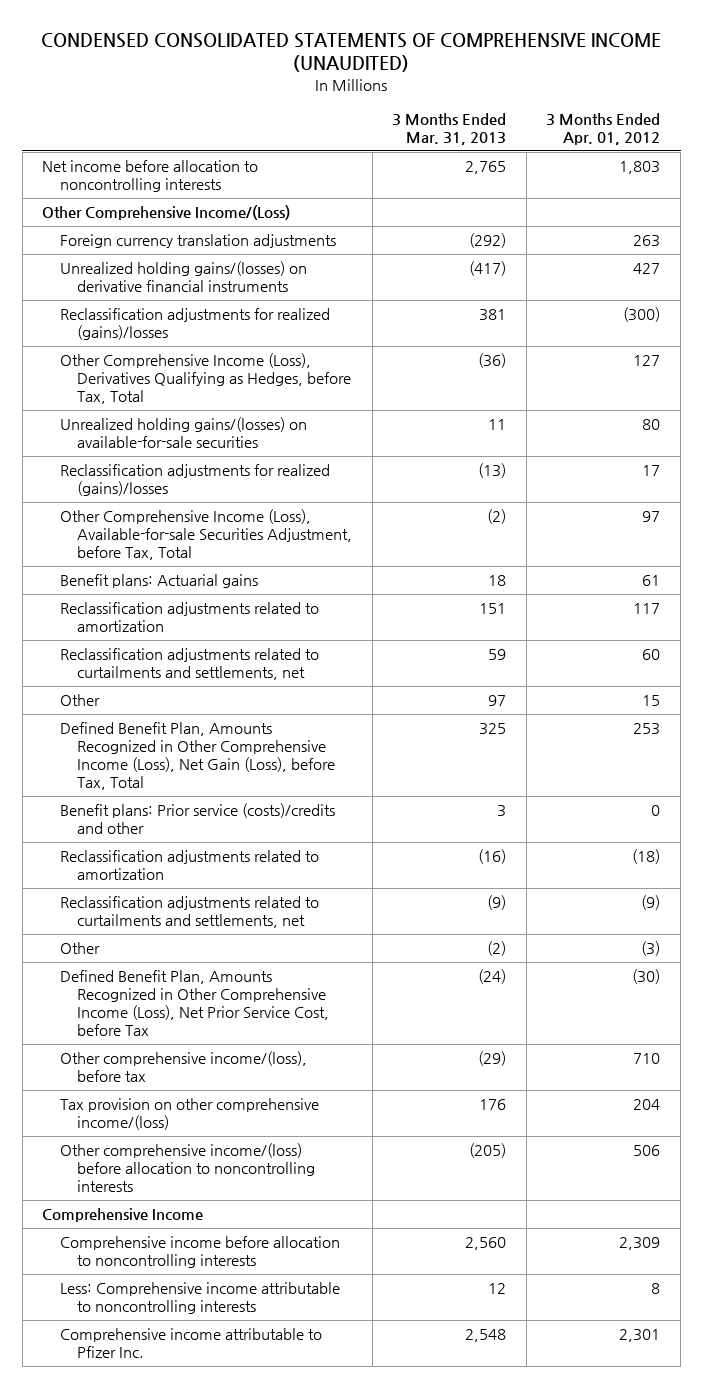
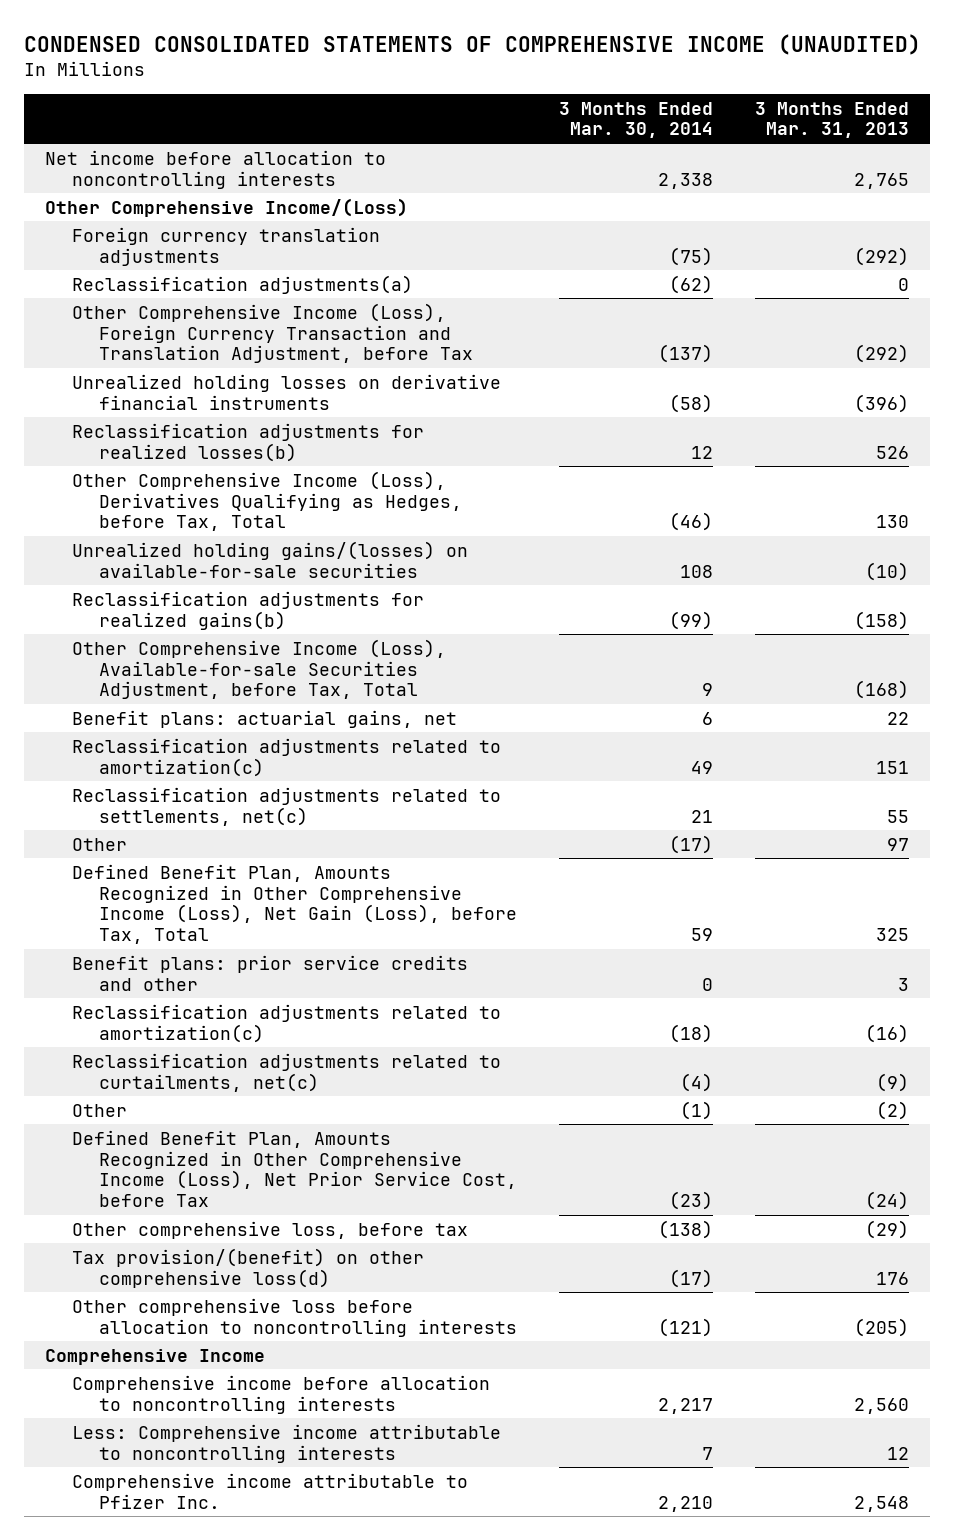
- | 3 Months Ended Mar. 31, 2013 | 3 Months Ended Apr. 01, 2012
+ | 3 Months Ended Mar. 30, 2014 | 3 Months Ended Mar. 31, 2013
- Unrealized holding gains/(losses) on derivative financial instruments | (417) | 427
- Reclassification adjustments for realized (gains)/losses | 381 | (300)
- Other Comprehensive Income (Loss), Derivatives Qualifying as Hedges, before Tax, Total | (36) | 127
- Unrealized holding gains/(losses) on available-for-sale securities | 11 | 80
- Reclassification adjustments for realized (gains)/losses | (13) | 17
- Other Comprehensive Income (Loss), Available-for-sale Securities Adjustment, before Tax, Total | (2) | 97
- Benefit plans: Actuarial gains | 18 | 61
- Reclassification adjustments related to amortization | 151 | 117
- Reclassification adjustments related to curtailments and settlements, net | 59 | 60
+ Reclassification adjustments(a) | (62) | 0
+ Other Comprehensive Income (Loss), Foreign Currency Transaction and Translation Adjustment, before Tax | (137) | (292)
+ Unrealized holding losses on derivative financial instruments | (58) | (396)
+ Reclassification adjustments for realized losses(b) | 12 | 526
+ Other Comprehensive Income (Loss), Derivatives Qualifying as Hedges, before Tax, Total | (46) | 130
+ Unrealized holding gains/(losses) on available-for-sale securities | 108 | (10)
+ Reclassification adjustments for realized gains(b) | (99) | (158)
+ Other Comprehensive Income (Loss), Available-for-sale Securities Adjustment, before Tax, Total | 9 | (168)
+ Benefit plans: actuarial gains, net | 6 | 22
+ Reclassification adjustments related to amortization(c) | 49 | 151
+ Reclassification adjustments related to settlements, net(c) | 21 | 55
- Benefit plans: Prior service (costs)/credits and other | 3 | 0
- Reclassification adjustments related to amortization | (16) | (18)
- Reclassification adjustments related to curtailments and settlements, net | (9) | (9)
+ Benefit plans: prior service credits and other | 0 | 3
+ Reclassification adjustments related to amortization(c) | (18) | (16)
+ Reclassification adjustments related to curtailments, net(c) | (4) | (9)
- Other comprehensive income/(loss), before tax | (29) | 710
- Tax provision on other comprehensive income/(loss) | 176 | 204
- Other comprehensive income/(loss) before allocation to noncontrolling interests | (205) | 506
+ Other comprehensive loss, before tax | (138) | (29)
+ Tax provision/(benefit) on other comprehensive loss(d) | (17) | 176
+ Other comprehensive loss before allocation to noncontrolling interests | (121) | (205)

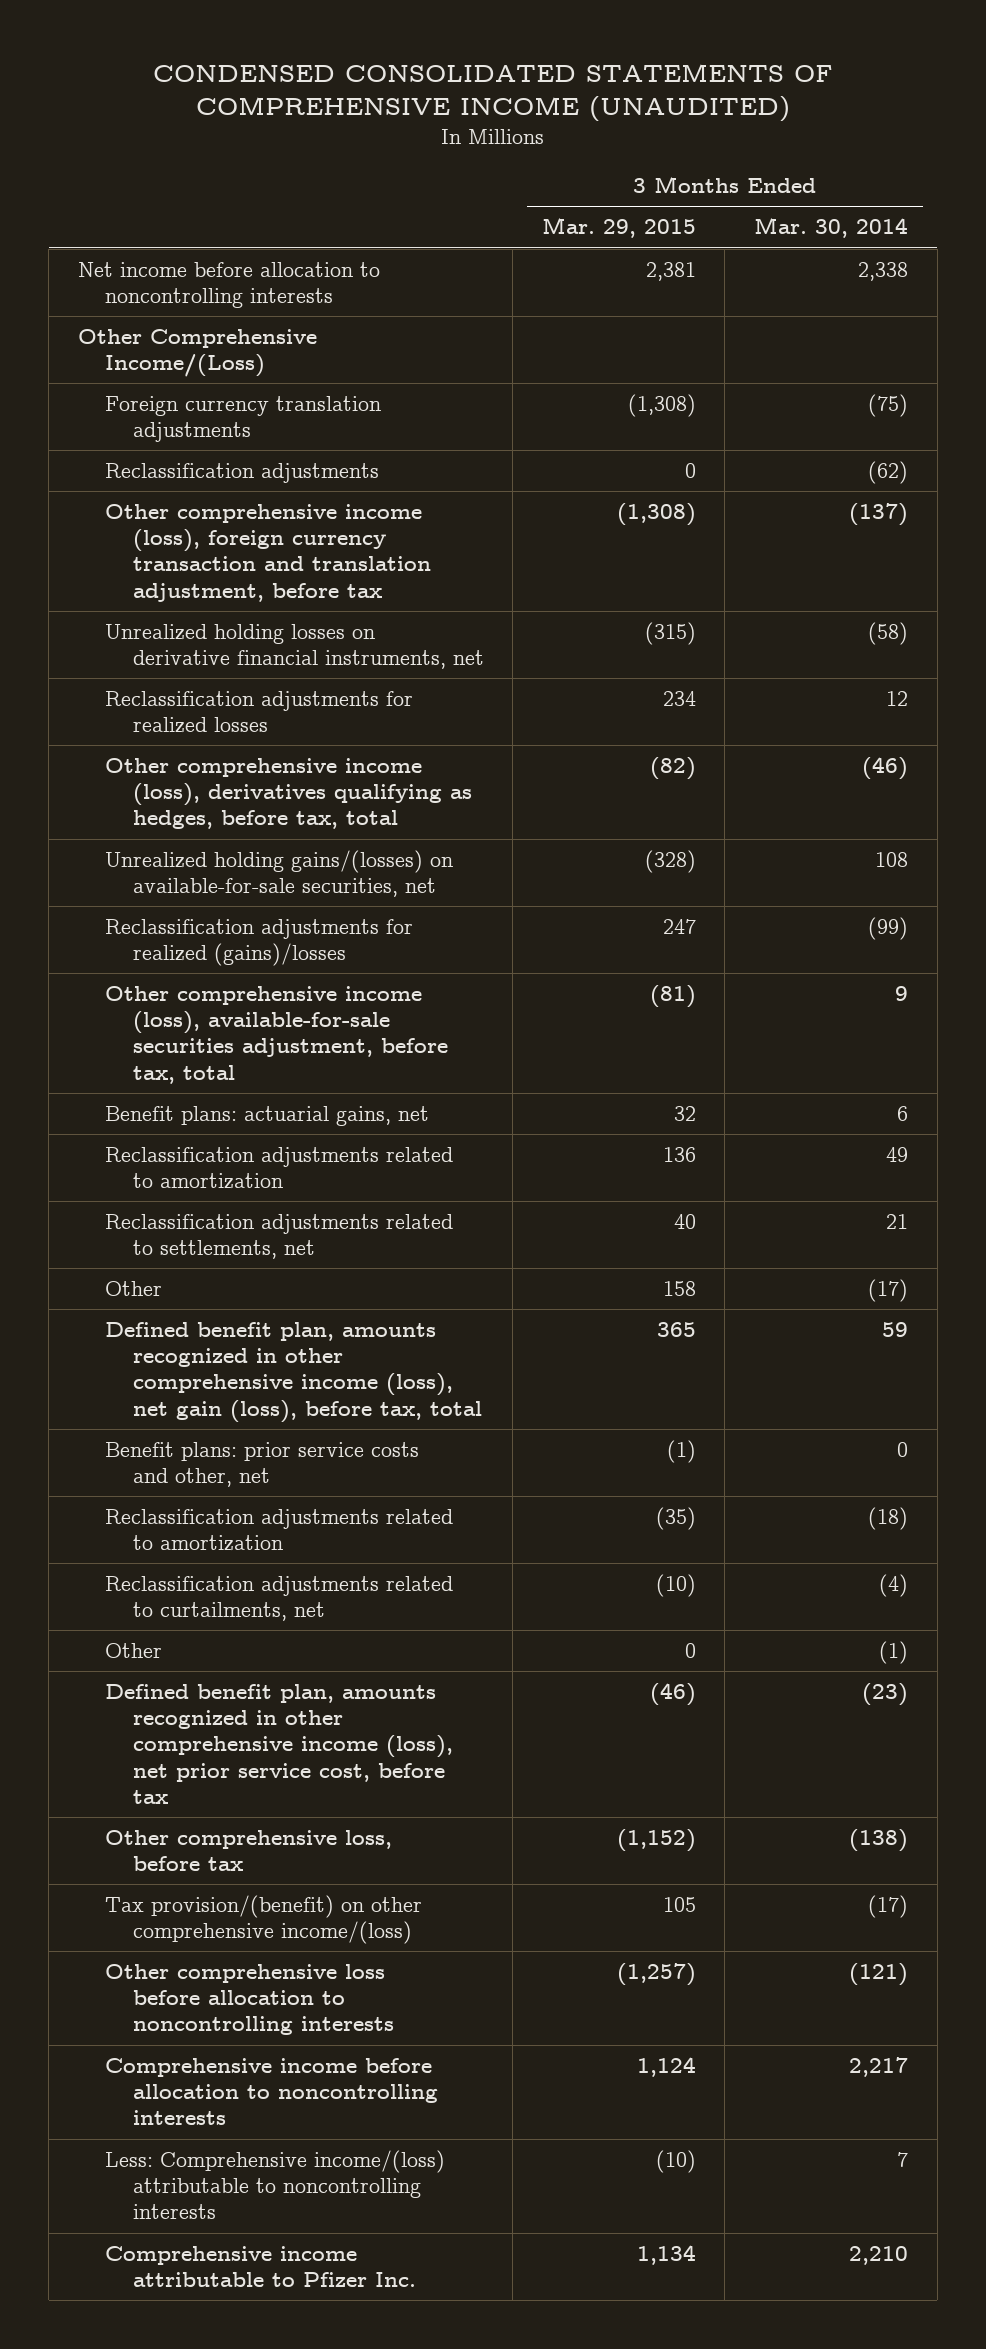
- | 3 Months Ended Mar. 30, 2014 | 3 Months Ended Mar. 31, 2013
+ | 3 Months Ended Mar. 29, 2015 | 3 Months Ended Mar. 30, 2014
- Reclassification adjustments(a) | (62) | 0
- Other Comprehensive Income (Loss), Foreign Currency Transaction and Translation Adjustment, before Tax | (137) | (292)
- Unrealized holding losses on derivative financial instruments | (58) | (396)
- Reclassification adjustments for realized losses(b) | 12 | 526
- Other Comprehensive Income (Loss), Derivatives Qualifying as Hedges, before Tax, Total | (46) | 130
- Unrealized holding gains/(losses) on available-for-sale securities | 108 | (10)
- Reclassification adjustments for realized gains(b) | (99) | (158)
- Other Comprehensive Income (Loss), Available-for-sale Securities Adjustment, before Tax, Total | 9 | (168)
+ Reclassification adjustments | 0 | (62)
+ Other comprehensive income (loss), foreign currency transaction and translation adjustment, before tax | (1,308) | (137)
+ Unrealized holding losses on derivative financial instruments, net | (315) | (58)
+ Reclassification adjustments for realized losses | 234 | 12
+ Other comprehensive income (loss), derivatives qualifying as hedges, before tax, total | (82) | (46)
+ Unrealized holding gains/(losses) on available-for-sale securities, net | (328) | 108
+ Reclassification adjustments for realized (gains)/losses | 247 | (99)
+ Other comprehensive income (loss), available-for-sale securities adjustment, before tax, total | (81) | 9
- Reclassification adjustments related to amortization(c) | 49 | 151
- Reclassification adjustments related to settlements, net(c) | 21 | 55
+ Reclassification adjustments related to amortization | 136 | 49
+ Reclassification adjustments related to settlements, net | 40 | 21
- Defined Benefit Plan, Amounts Recognized in Other Comprehensive Income (Loss), Net Gain (Loss), before Tax, Total | 59 | 325
- Benefit plans: prior service credits and other | 0 | 3
- Reclassification adjustments related to amortization(c) | (18) | (16)
- Reclassification adjustments related to curtailments, net(c) | (4) | (9)
+ Defined benefit plan, amounts recognized in other comprehensive income (loss), net gain (loss), before tax, total | 365 | 59
+ Benefit plans: prior service costs and other, net | (1) | 0
+ Reclassification adjustments related to amortization | (35) | (18)
+ Reclassification adjustments related to curtailments, net | (10) | (4)
- Defined Benefit Plan, Amounts Recognized in Other Comprehensive Income (Loss), Net Prior Service Cost, before Tax | (23) | (24)
+ Defined benefit plan, amounts recognized in other comprehensive income (loss), net prior service cost, before tax | (46) | (23)
- Tax provision/(benefit) on other comprehensive loss(d) | (17) | 176
+ Tax provision/(benefit) on other comprehensive income/(loss) | 105 | (17)
- Comprehensive Income
- Less: Comprehensive income attributable to noncontrolling interests | 7 | 12
+ Less: Comprehensive income/(loss) attributable to noncontrolling interests | (10) | 7

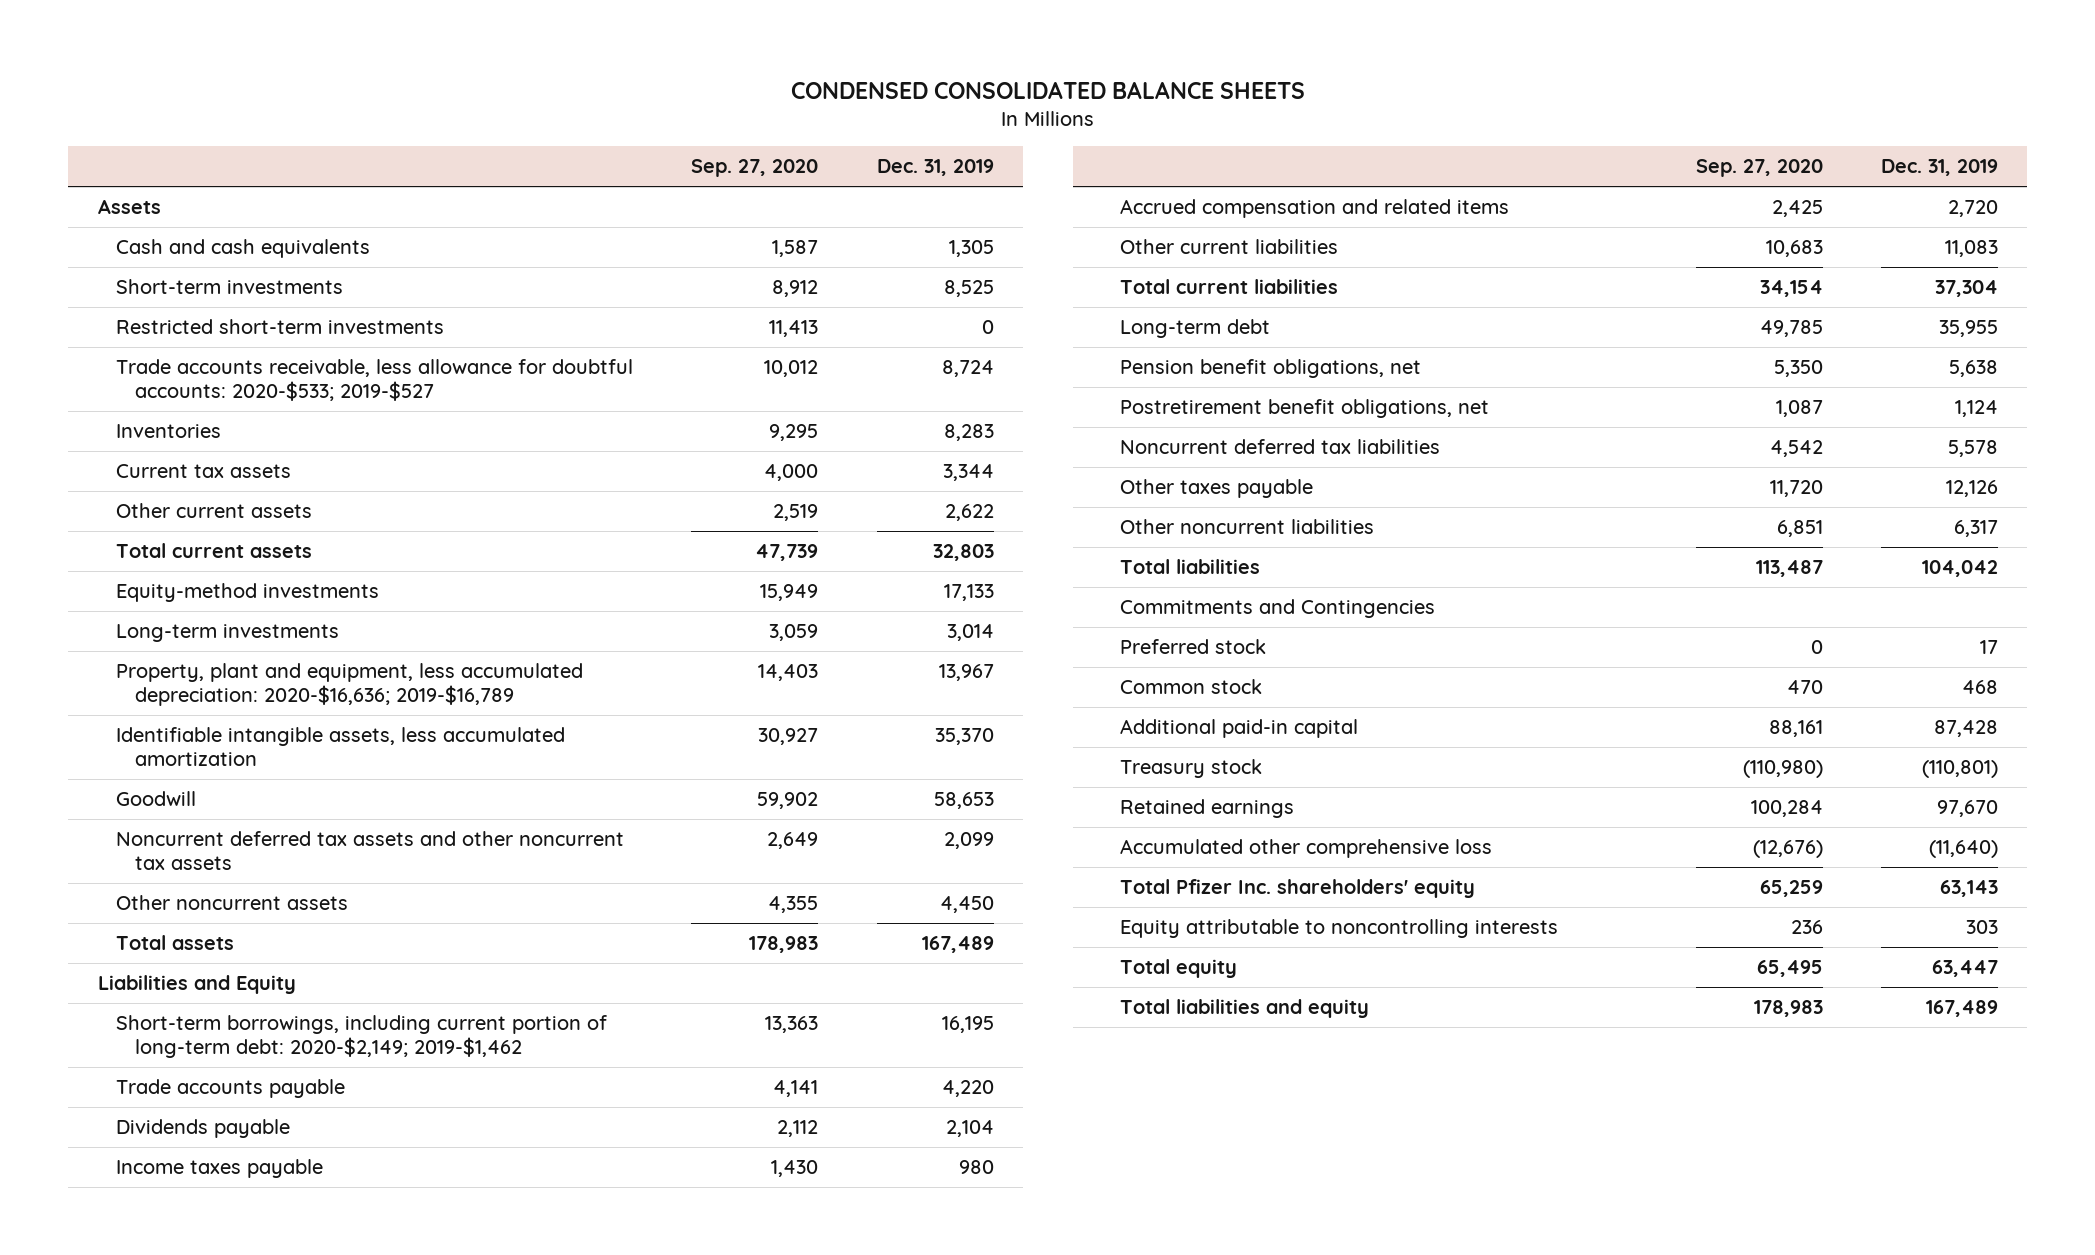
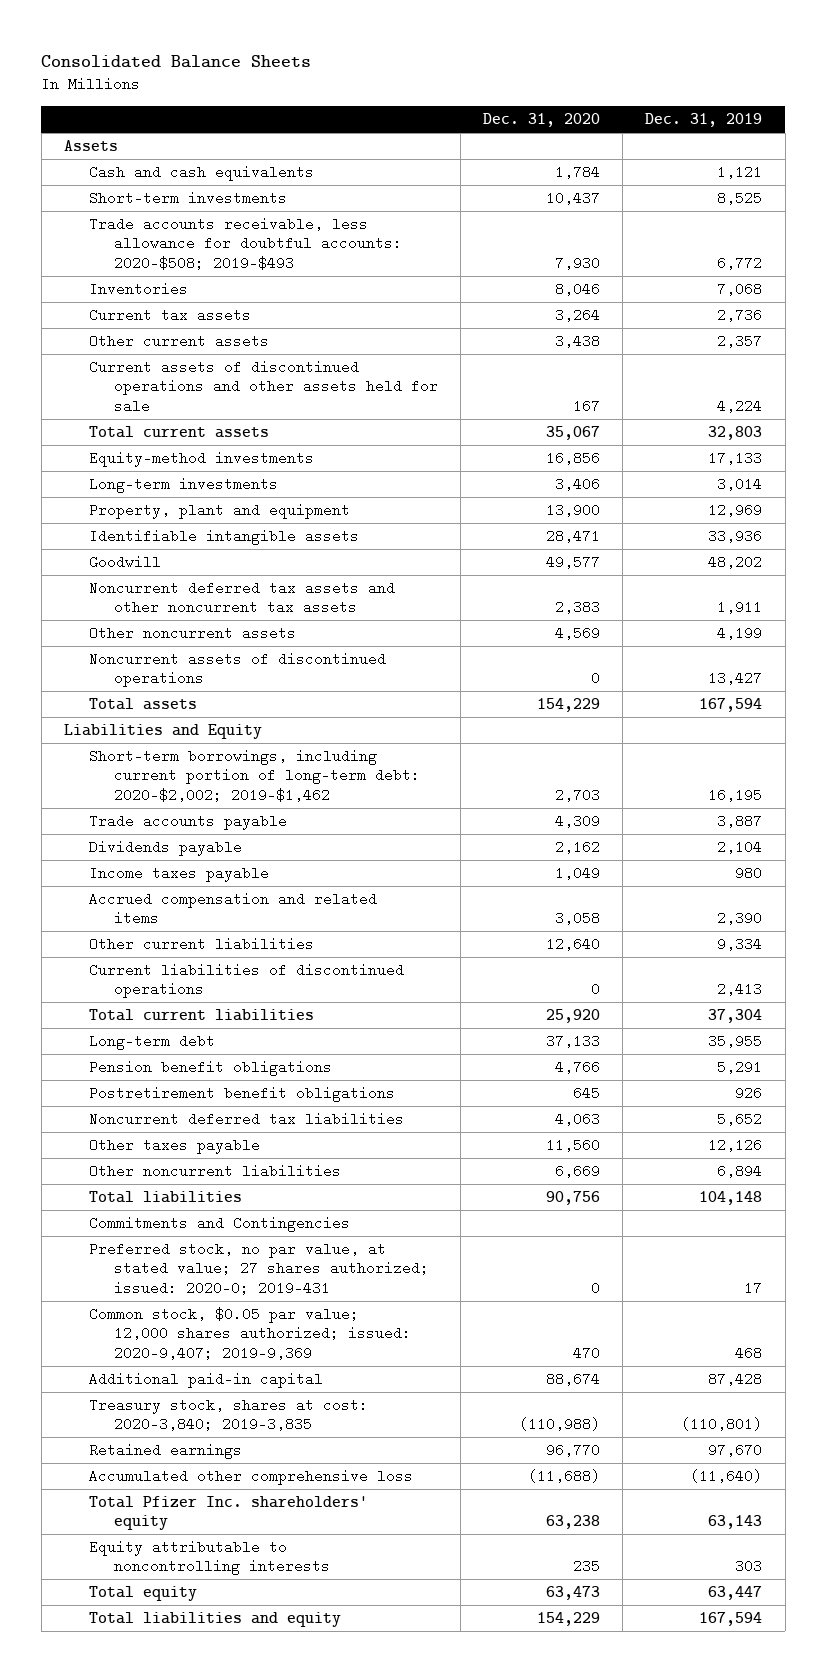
- CONDENSED CONSOLIDATED BALANCE SHEETS
+ Consolidated Balance Sheets
- | Sep. 27, 2020 | Dec. 31, 2019
+ | Dec. 31, 2020 | Dec. 31, 2019
- Cash and cash equivalents | 1,587 | 1,305
+ Cash and cash equivalents | 1,784 | 1,121
- Restricted short-term investments | 11,413 | 0
- Trade accounts receivable, less allowance for doubtful accounts: 2020-$533; 2019-$527 | 10,012 | 8,724
- Inventories | 9,295 | 8,283
- Current tax assets | 4,000 | 3,344
- Other current assets | 2,519 | 2,622
+ Trade accounts receivable, less allowance for doubtful accounts: 2020-$508; 2019-$493 | 7,930 | 6,772
+ Inventories | 8,046 | 7,068
+ Current tax assets | 3,264 | 2,736
+ Other current assets | 3,438 | 2,357
+ Current assets of discontinued operations and other assets held for sale | 167 | 4,224
- Property, plant and equipment, less accumulated depreciation: 2020-$16,636; 2019-$16,789 | 14,403 | 13,967
- Identifiable intangible assets, less accumulated amortization | 30,927 | 35,370
- Goodwill | 59,902 | 58,653
- Noncurrent deferred tax assets and other noncurrent tax assets | 2,649 | 2,099
- Other noncurrent assets | 4,355 | 4,450
- Total assets | 178,983 | 167,489
+ Property, plant and equipment | 13,900 | 12,969
+ Identifiable intangible assets | 28,471 | 33,936
+ Goodwill | 49,577 | 48,202
+ Noncurrent deferred tax assets and other noncurrent tax assets | 2,383 | 1,911
+ Other noncurrent assets | 4,569 | 4,199
+ Noncurrent assets of discontinued operations | 0 | 13,427
+ Total assets | 154,229 | 167,594
- Short-term borrowings, including current portion of long-term debt: 2020-$2,149; 2019-$1,462 | 13,363 | 16,195
- Trade accounts payable | 4,141 | 4,220
+ Short-term borrowings, including current portion of long-term debt: 2020-$2,002; 2019-$1,462 | 2,703 | 16,195
+ Trade accounts payable | 4,309 | 3,887
- Accrued compensation and related items | 2,425 | 2,720
- Other current liabilities | 10,683 | 11,083
+ Accrued compensation and related items | 3,058 | 2,390
+ Other current liabilities | 12,640 | 9,334
+ Current liabilities of discontinued operations | 0 | 2,413
- Pension benefit obligations, net | 5,350 | 5,638
- Postretirement benefit obligations, net | 1,087 | 1,124
- Noncurrent deferred tax liabilities | 4,542 | 5,578
+ Pension benefit obligations | 4,766 | 5,291
+ Postretirement benefit obligations | 645 | 926
+ Noncurrent deferred tax liabilities | 4,063 | 5,652
- Other noncurrent liabilities | 6,851 | 6,317
- Total liabilities | 113,487 | 104,042
+ Other noncurrent liabilities | 6,669 | 6,894
+ Total liabilities | 90,756 | 104,148
- Preferred stock | 0 | 17
- Common stock | 470 | 468
+ Preferred stock, no par value, at stated value; 27 shares authorized; issued: 2020-0; 2019-431 | 0 | 17
+ Common stock, $0.05 par value; 12,000 shares authorized; issued: 2020-9,407; 2019-9,369 | 470 | 468
- Treasury stock | (110,980) | (110,801)
+ Treasury stock, shares at cost: 2020-3,840; 2019-3,835 | (110,988) | (110,801)
- Total liabilities and equity | 178,983 | 167,489
+ Total liabilities and equity | 154,229 | 167,594

